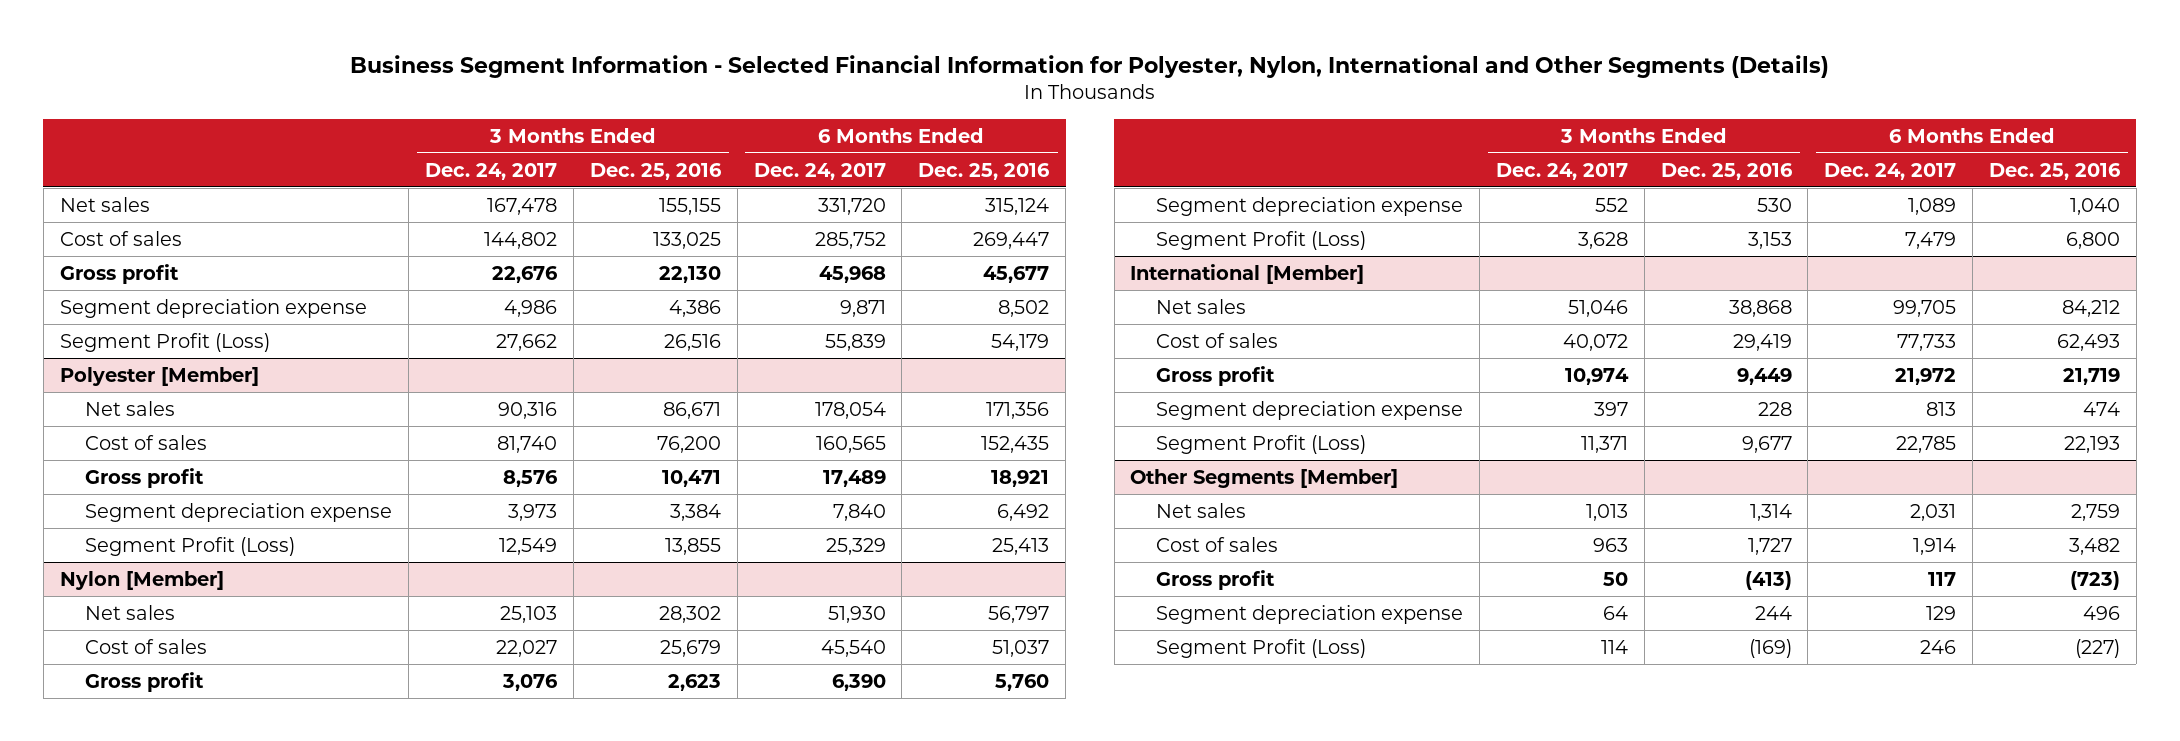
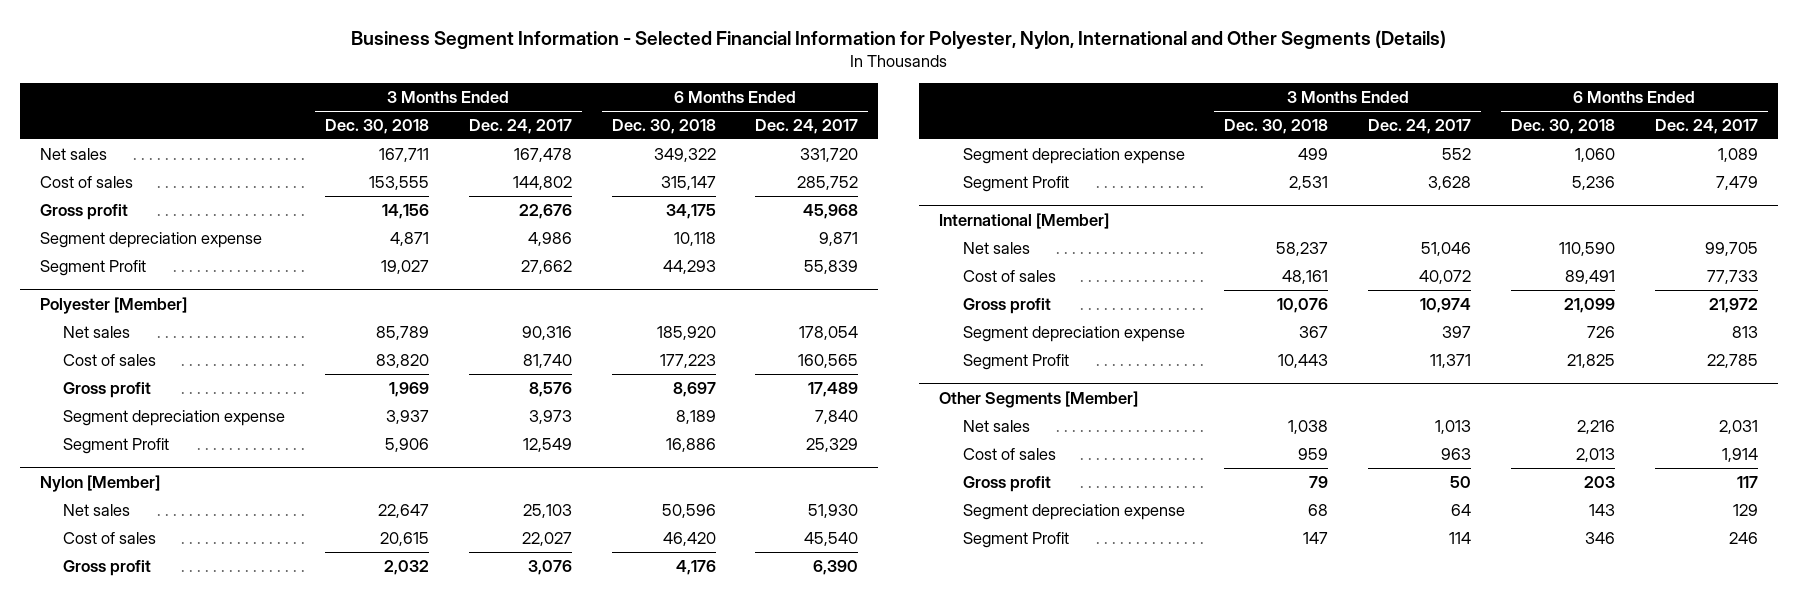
- | 3 Months Ended Dec. 24, 2017 | 3 Months Ended Dec. 25, 2016 | 6 Months Ended Dec. 24, 2017 | 6 Months Ended Dec. 25, 2016
+ | 3 Months Ended Dec. 30, 2018 | 3 Months Ended Dec. 24, 2017 | 6 Months Ended Dec. 30, 2018 | 6 Months Ended Dec. 24, 2017
- Segment Profit (Loss) | 27,662 | 26,516 | 55,839 | 54,179
+ Segment Profit | 19,027 | 27,662 | 44,293 | 55,839
@ Polyester [Member]
- Segment Profit (Loss) | 12,549 | 13,855 | 25,329 | 25,413
+ Segment Profit | 5,906 | 12,549 | 16,886 | 25,329
@ Nylon [Member]
- Segment Profit (Loss) | 3,628 | 3,153 | 7,479 | 6,800
+ Segment Profit | 2,531 | 3,628 | 5,236 | 7,479
@ International [Member]
- Segment Profit (Loss) | 11,371 | 9,677 | 22,785 | 22,193
+ Segment Profit | 10,443 | 11,371 | 21,825 | 22,785
@ Other Segments [Member]
- Segment Profit (Loss) | 114 | (169) | 246 | (227)
+ Segment Profit | 147 | 114 | 346 | 246

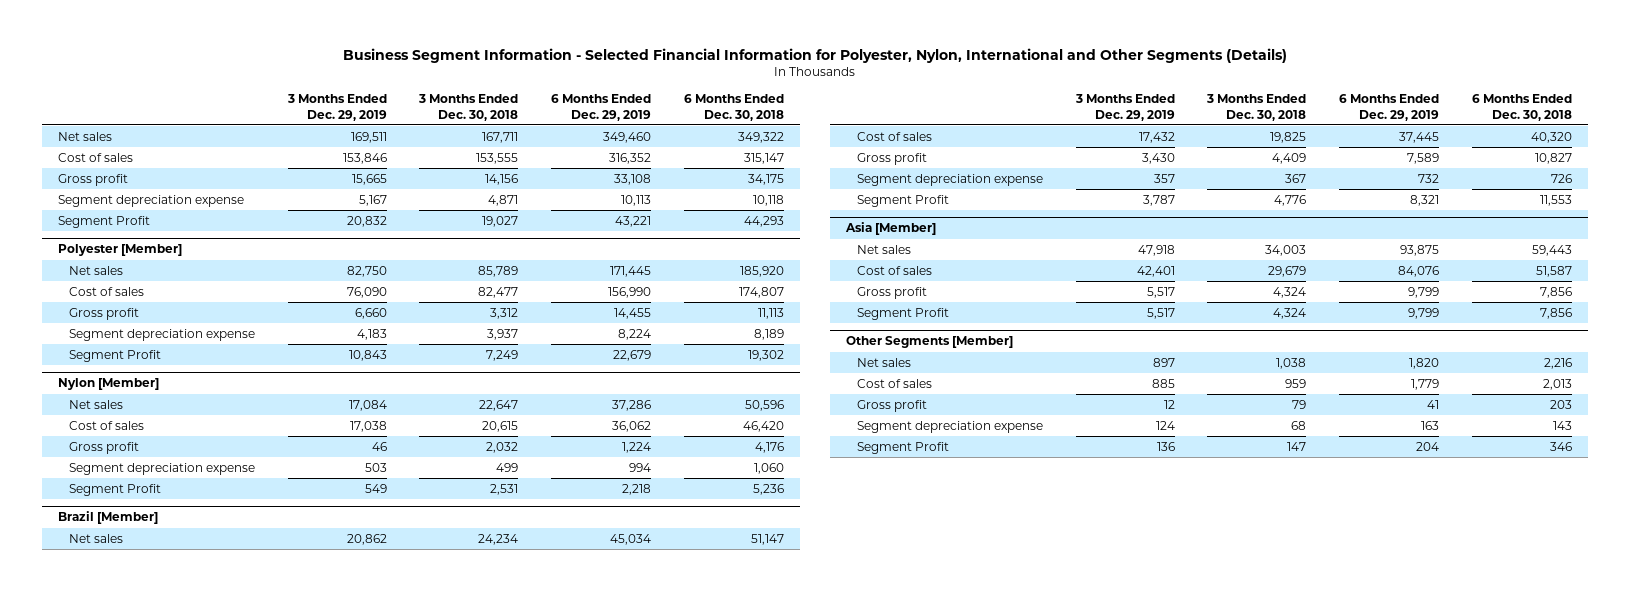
- | 3 Months Ended Dec. 30, 2018 | 3 Months Ended Dec. 24, 2017 | 6 Months Ended Dec. 30, 2018 | 6 Months Ended Dec. 24, 2017
+ | 3 Months Ended Dec. 29, 2019 | 3 Months Ended Dec. 30, 2018 | 6 Months Ended Dec. 29, 2019 | 6 Months Ended Dec. 30, 2018
@ Polyester [Member]
- Cost of sales | 83,820 | 81,740 | 177,223 | 160,565
- Gross profit | 1,969 | 8,576 | 8,697 | 17,489
+ Cost of sales | 76,090 | 82,477 | 156,990 | 174,807
+ Gross profit | 6,660 | 3,312 | 14,455 | 11,113
- Segment Profit | 5,906 | 12,549 | 16,886 | 25,329
+ Segment Profit | 10,843 | 7,249 | 22,679 | 19,302
- International [Member]
- Net sales | 58,237 | 51,046 | 110,590 | 99,705
- Cost of sales | 48,161 | 40,072 | 89,491 | 77,733
- Gross profit | 10,076 | 10,974 | 21,099 | 21,972
+ Brazil [Member]
+ Net sales | 20,862 | 24,234 | 45,034 | 51,147
+ Cost of sales | 17,432 | 19,825 | 37,445 | 40,320
+ Gross profit | 3,430 | 4,409 | 7,589 | 10,827
- Segment Profit | 10,443 | 11,371 | 21,825 | 22,785
+ Segment Profit | 3,787 | 4,776 | 8,321 | 11,553
+ Asia [Member]
+ Net sales | 47,918 | 34,003 | 93,875 | 59,443
+ Cost of sales | 42,401 | 29,679 | 84,076 | 51,587
+ Gross profit | 5,517 | 4,324 | 9,799 | 7,856
+ Segment Profit | 5,517 | 4,324 | 9,799 | 7,856

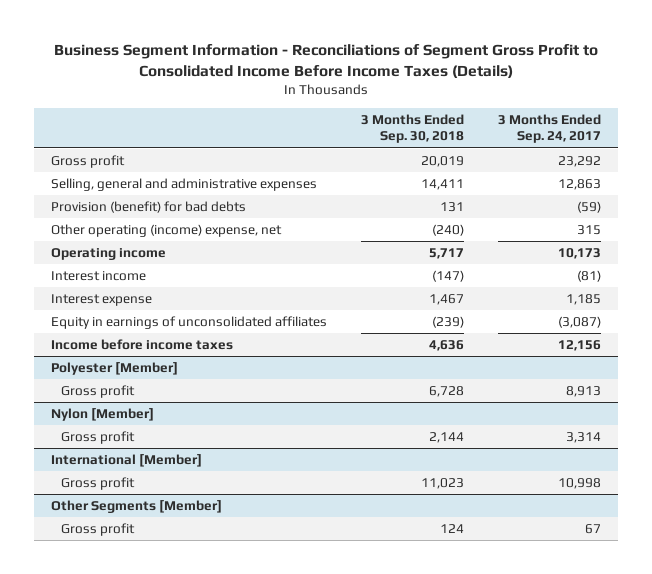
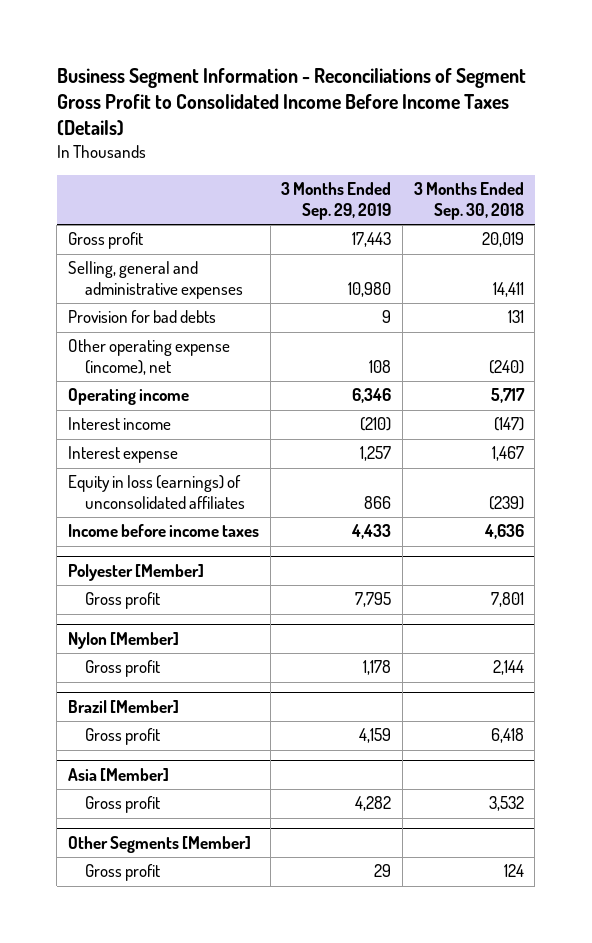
- | 3 Months Ended Sep. 30, 2018 | 3 Months Ended Sep. 24, 2017
+ | 3 Months Ended Sep. 29, 2019 | 3 Months Ended Sep. 30, 2018
- Provision (benefit) for bad debts | 131 | (59)
- Other operating (income) expense, net | (240) | 315
+ Provision for bad debts | 9 | 131
+ Other operating expense (income), net | 108 | (240)
- Equity in earnings of unconsolidated affiliates | (239) | (3,087)
+ Equity in loss (earnings) of unconsolidated affiliates | 866 | (239)
@ Polyester [Member]
- Gross profit | 6,728 | 8,913
+ Gross profit | 7,795 | 7,801
- International [Member]
- Gross profit | 11,023 | 10,998
+ Brazil [Member]
+ Gross profit | 4,159 | 6,418
+ Asia [Member]
+ Gross profit | 4,282 | 3,532

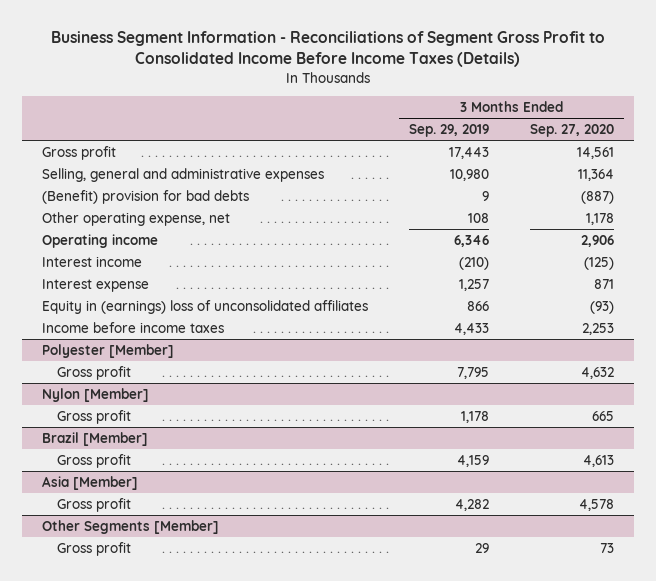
- | 3 Months Ended Sep. 29, 2019 | 3 Months Ended Sep. 30, 2018
+ | 3 Months Ended Sep. 29, 2019 | 3 Months Ended Sep. 27, 2020
- Provision for bad debts | 9 | 131
- Other operating expense (income), net | 108 | (240)
+ (Benefit) provision for bad debts | 9 | (887)
+ Other operating expense, net | 108 | 1,178
- Equity in loss (earnings) of unconsolidated affiliates | 866 | (239)
+ Equity in (earnings) loss of unconsolidated affiliates | 866 | (93)

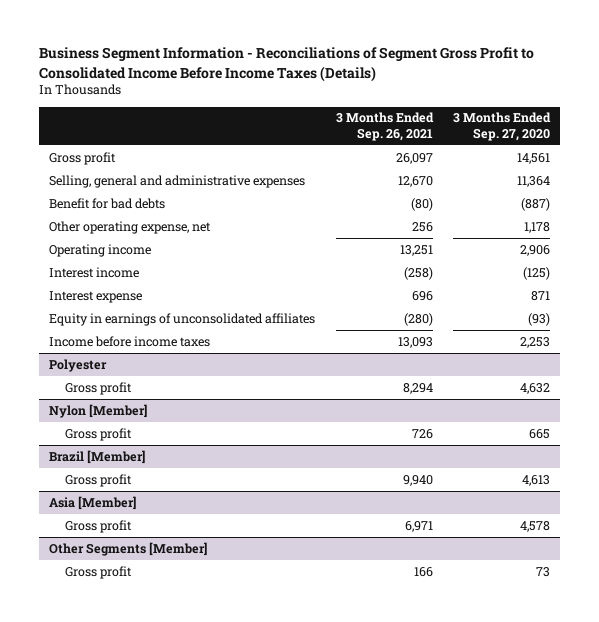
- | 3 Months Ended Sep. 29, 2019 | 3 Months Ended Sep. 27, 2020
+ | 3 Months Ended Sep. 26, 2021 | 3 Months Ended Sep. 27, 2020
- (Benefit) provision for bad debts | 9 | (887)
+ Benefit for bad debts | (80) | (887)
- Equity in (earnings) loss of unconsolidated affiliates | 866 | (93)
+ Equity in earnings of unconsolidated affiliates | (280) | (93)
- Polyester [Member]
+ Polyester

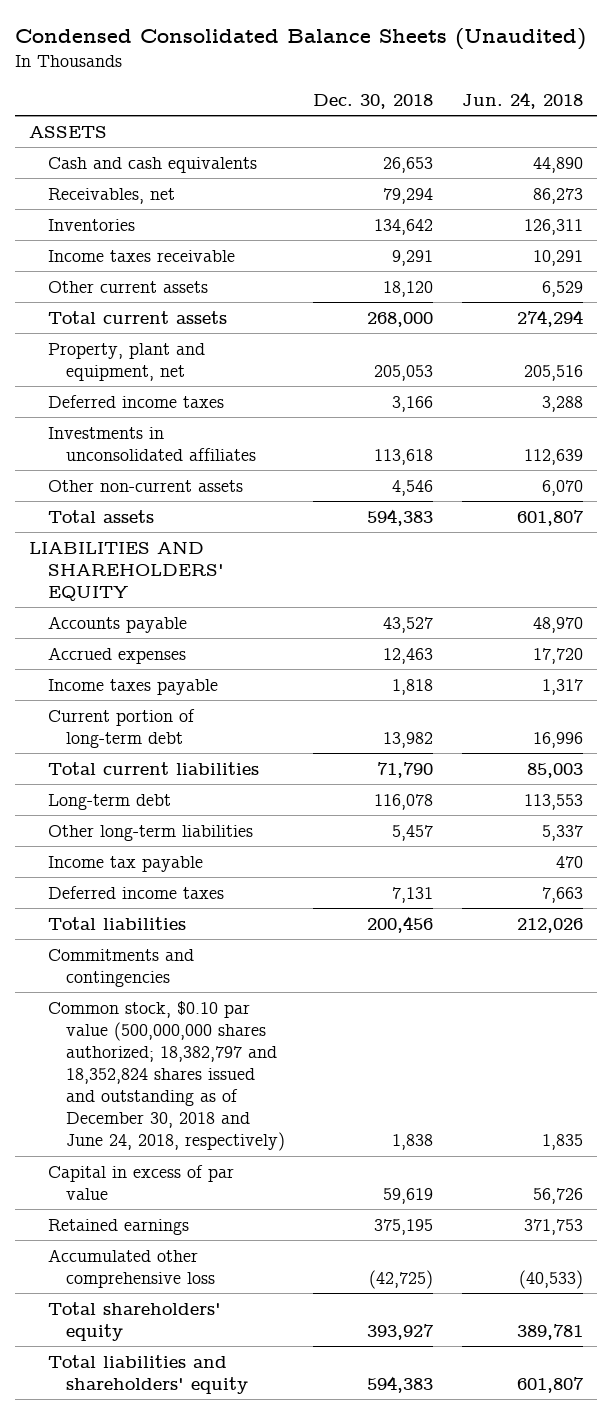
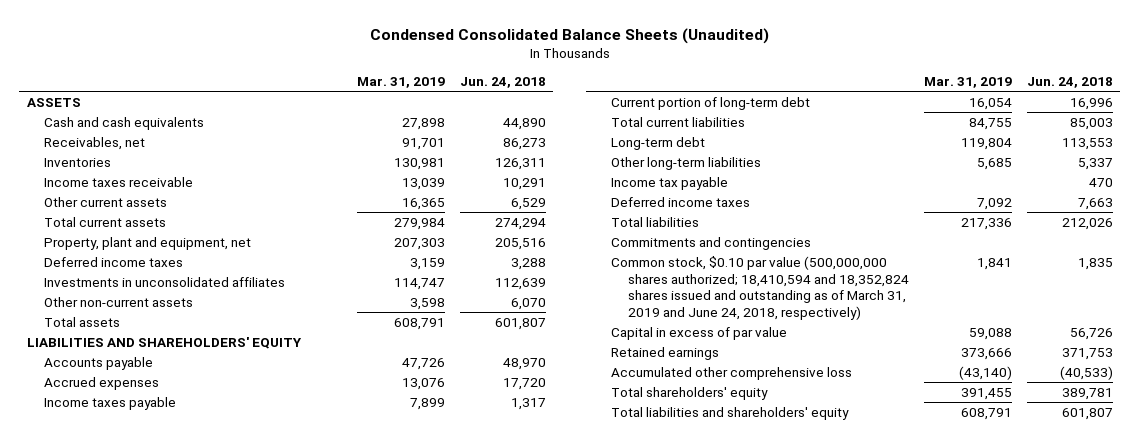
- | Dec. 30, 2018 | Jun. 24, 2018
+ | Mar. 31, 2019 | Jun. 24, 2018
- Common stock, $0.10 par value (500,000,000 shares authorized; 18,382,797 and 18,352,824 shares issued and outstanding as of December 30, 2018 and June 24, 2018, respectively) | 1,838 | 1,835
+ Common stock, $0.10 par value (500,000,000 shares authorized; 18,410,594 and 18,352,824 shares issued and outstanding as of March 31, 2019 and June 24, 2018, respectively) | 1,841 | 1,835

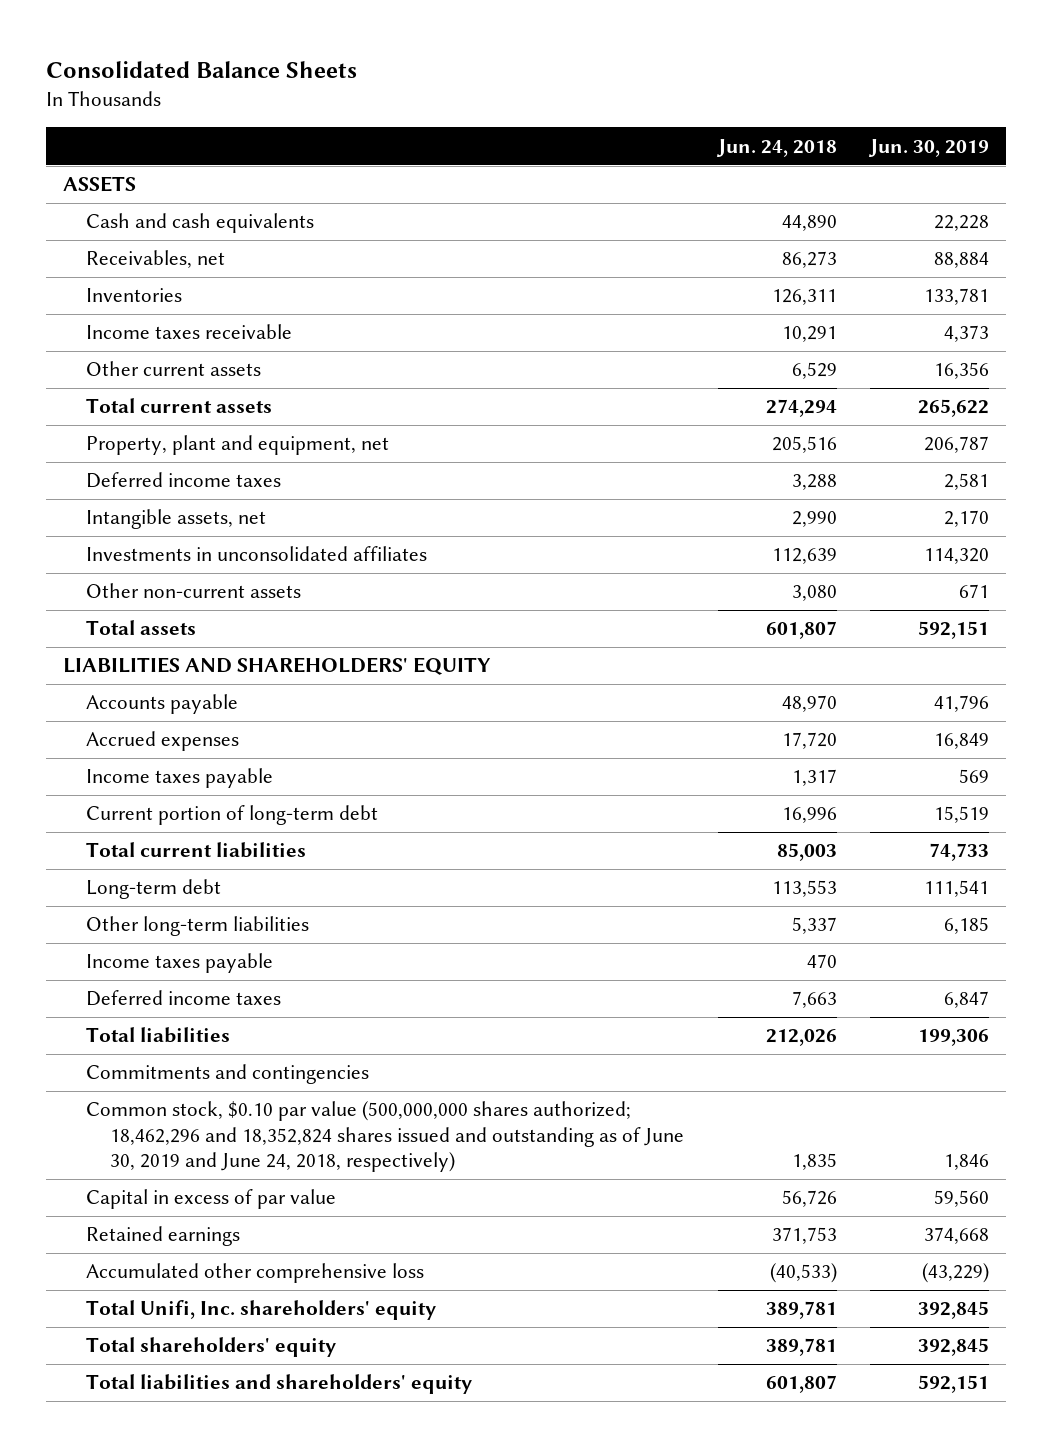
- Condensed Consolidated Balance Sheets (Unaudited)
+ Consolidated Balance Sheets
- | Mar. 31, 2019 | Jun. 24, 2018
+ | Jun. 24, 2018 | Jun. 30, 2019
+ Intangible assets, net | 2,990 | 2,170
- Other non-current assets | 3,598 | 6,070
+ Other non-current assets | 3,080 | 671
- Income tax payable | | 470
+ Income taxes payable | 470 |
- Common stock, $0.10 par value (500,000,000 shares authorized; 18,410,594 and 18,352,824 shares issued and outstanding as of March 31, 2019 and June 24, 2018, respectively) | 1,841 | 1,835
+ Common stock, $0.10 par value (500,000,000 shares authorized; 18,462,296 and 18,352,824 shares issued and outstanding as of June 30, 2019 and June 24, 2018, respectively) | 1,835 | 1,846
+ Total Unifi, Inc. shareholders' equity | 389,781 | 392,845

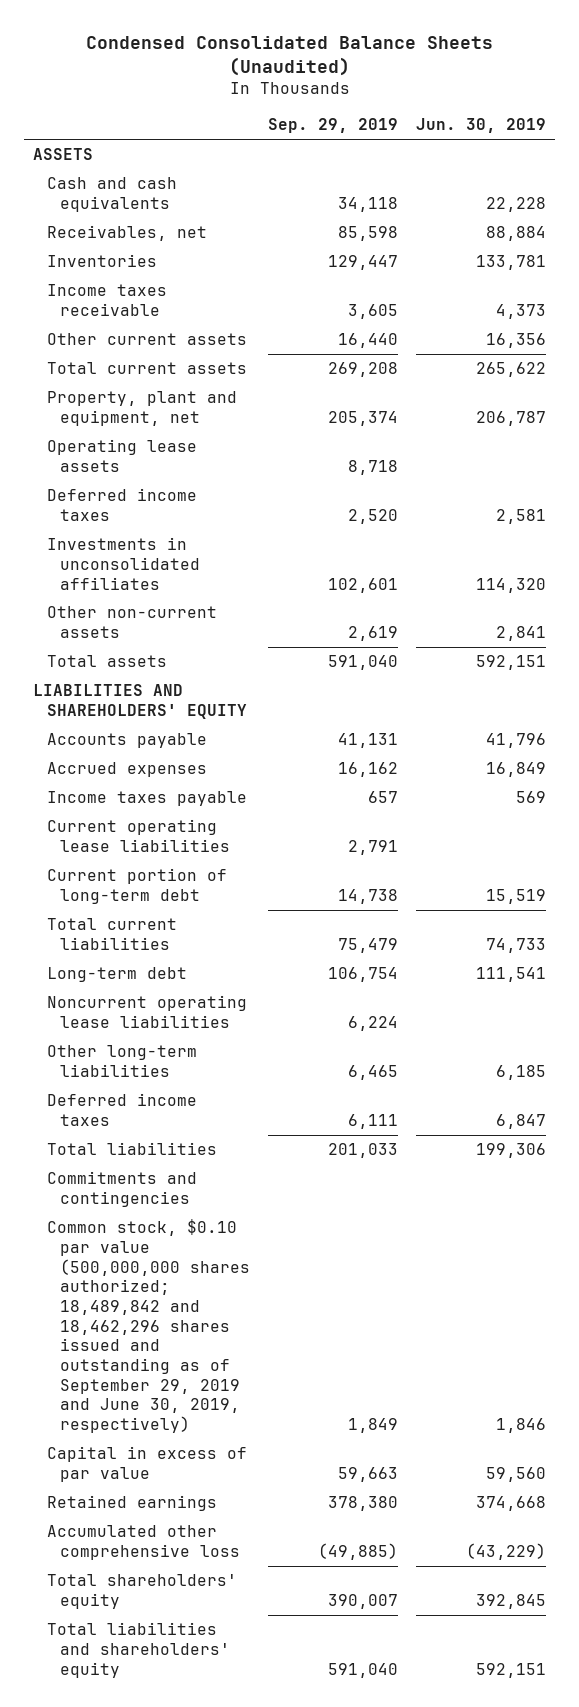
- Consolidated Balance Sheets
+ Condensed Consolidated Balance Sheets (Unaudited)
- | Jun. 24, 2018 | Jun. 30, 2019
+ | Sep. 29, 2019 | Jun. 30, 2019
+ Operating lease assets | 8,718 |
- Intangible assets, net | 2,990 | 2,170
- Other non-current assets | 3,080 | 671
+ Other non-current assets | 2,619 | 2,841
+ Current operating lease liabilities | 2,791 |
+ Noncurrent operating lease liabilities | 6,224 |
- Income taxes payable | 470 |
- Common stock, $0.10 par value (500,000,000 shares authorized; 18,462,296 and 18,352,824 shares issued and outstanding as of June 30, 2019 and June 24, 2018, respectively) | 1,835 | 1,846
+ Common stock, $0.10 par value (500,000,000 shares authorized; 18,489,842 and 18,462,296 shares issued and outstanding as of September 29, 2019 and June 30, 2019, respectively) | 1,849 | 1,846
- Total Unifi, Inc. shareholders' equity | 389,781 | 392,845

